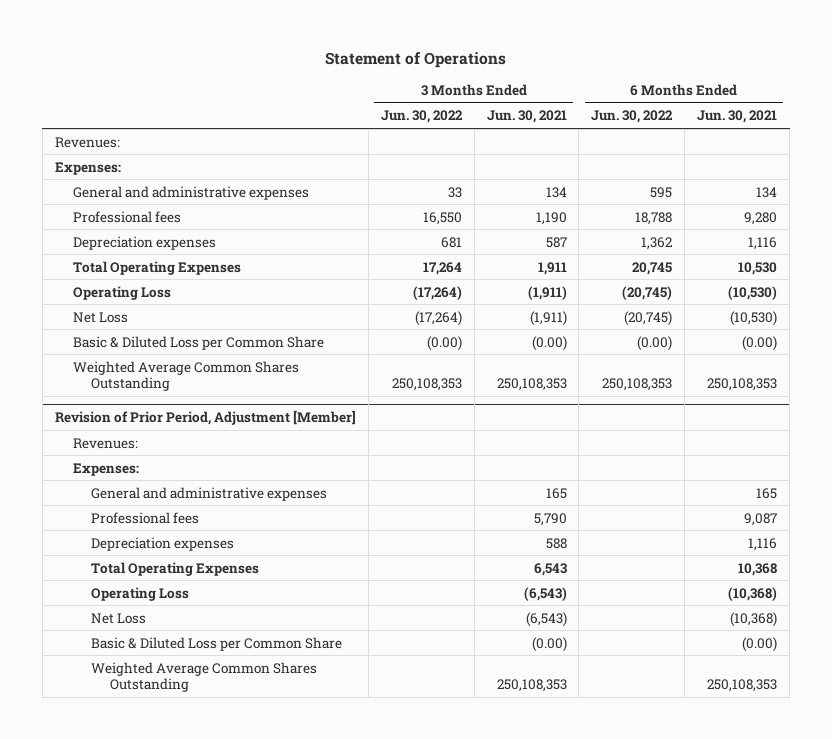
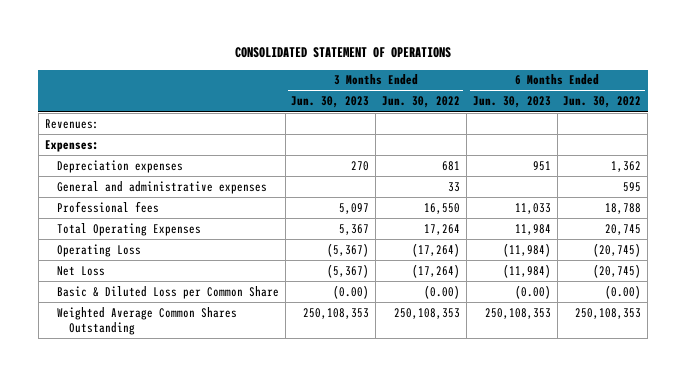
- Statement of Operations
+ CONSOLIDATED STATEMENT OF OPERATIONS
- | 3 Months Ended Jun. 30, 2022 | 3 Months Ended Jun. 30, 2021 | 6 Months Ended Jun. 30, 2022 | 6 Months Ended Jun. 30, 2021
+ | 3 Months Ended Jun. 30, 2023 | 3 Months Ended Jun. 30, 2022 | 6 Months Ended Jun. 30, 2023 | 6 Months Ended Jun. 30, 2022
moved up: Depreciation expenses | 270 | 681 | 951 | 1,362
- Revision of Prior Period, Adjustment [Member]
- Revenues:
- Expenses:
- General and administrative expenses | | 165 | | 165
- Professional fees | | 5,790 | | 9,087
- Depreciation expenses | | 588 | | 1,116
- Total Operating Expenses | | 6,543 | | 10,368
- Operating Loss | | (6,543) | | (10,368)
- Net Loss | | (6,543) | | (10,368)
- Basic & Diluted Loss per Common Share | | (0.00) | | (0.00)
- Weighted Average Common Shares Outstanding | | 250,108,353 | | 250,108,353

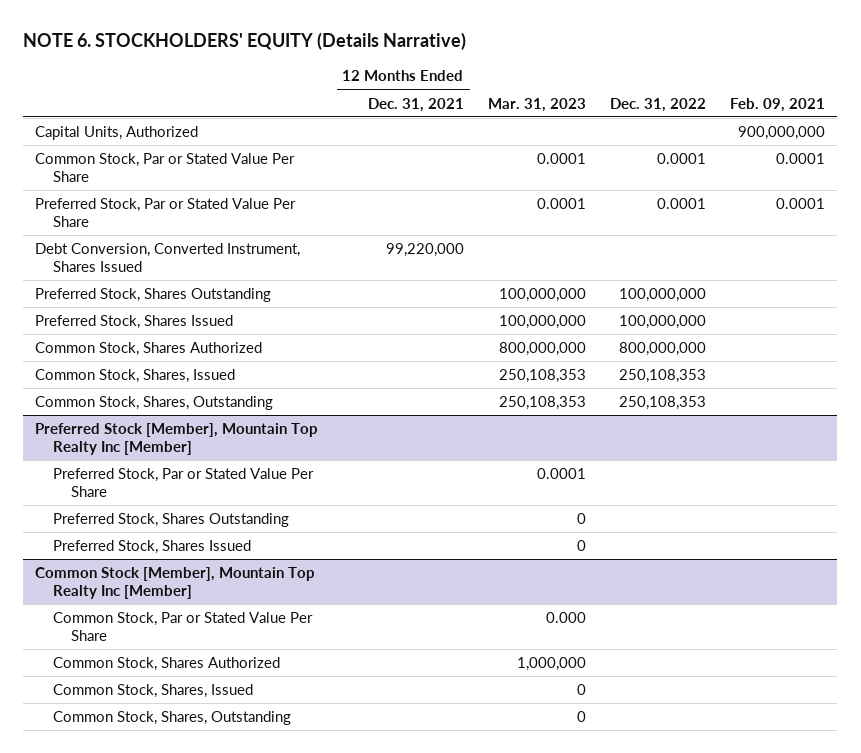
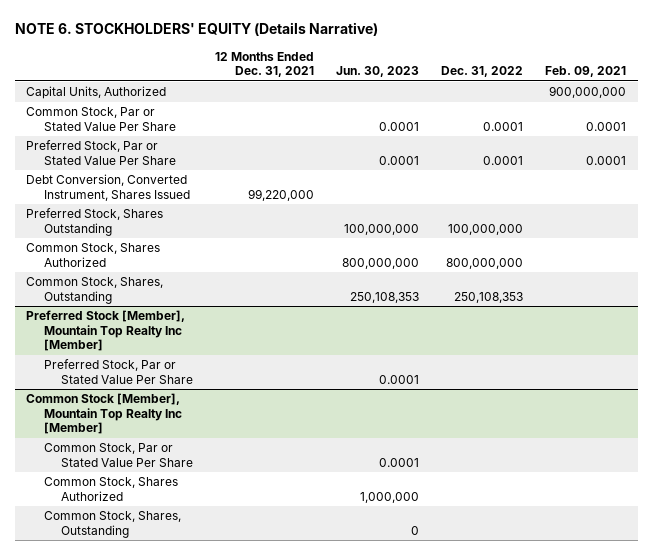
- | 12 Months Ended Dec. 31, 2021 | Mar. 31, 2023 | Dec. 31, 2022 | Feb. 09, 2021
+ | 12 Months Ended Dec. 31, 2021 | Jun. 30, 2023 | Dec. 31, 2022 | Feb. 09, 2021
- Preferred Stock, Shares Issued | | 100,000,000 | 100,000,000 |
- Common Stock, Shares, Issued | | 250,108,353 | 250,108,353 |
@ Preferred Stock [Member], Mountain Top Realty Inc [Member]
- Preferred Stock, Shares Outstanding | | 0 | |
- Preferred Stock, Shares Issued | | 0 | |
@ Common Stock [Member], Mountain Top Realty Inc [Member]
- Common Stock, Shares, Issued | | 0 | |

